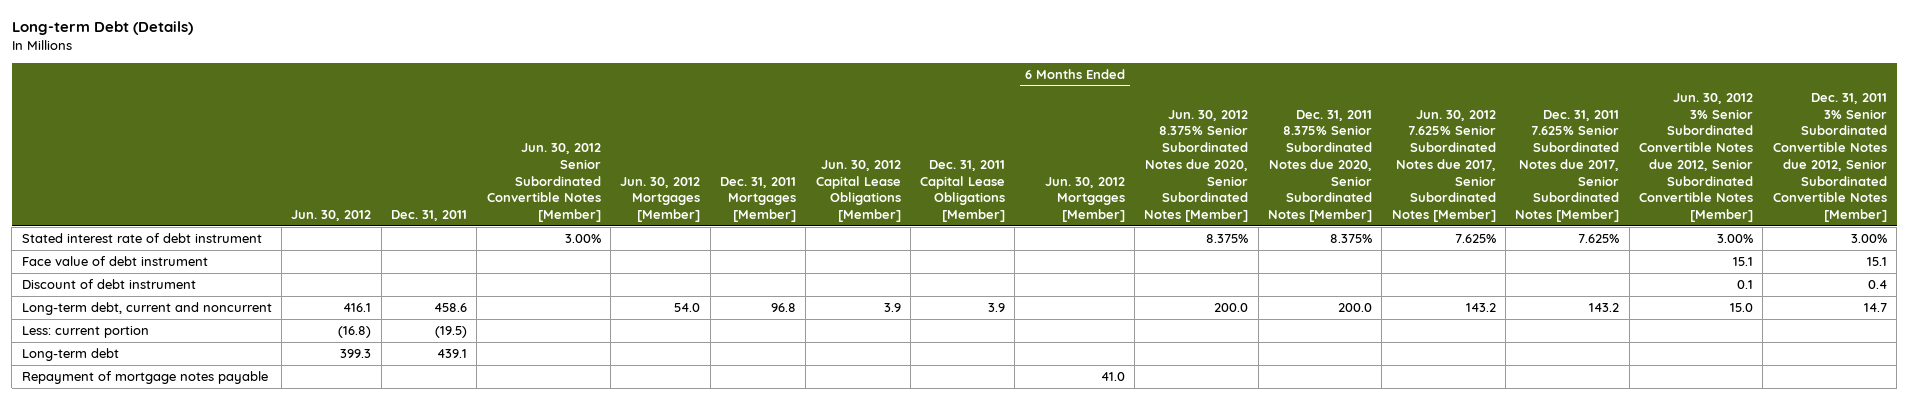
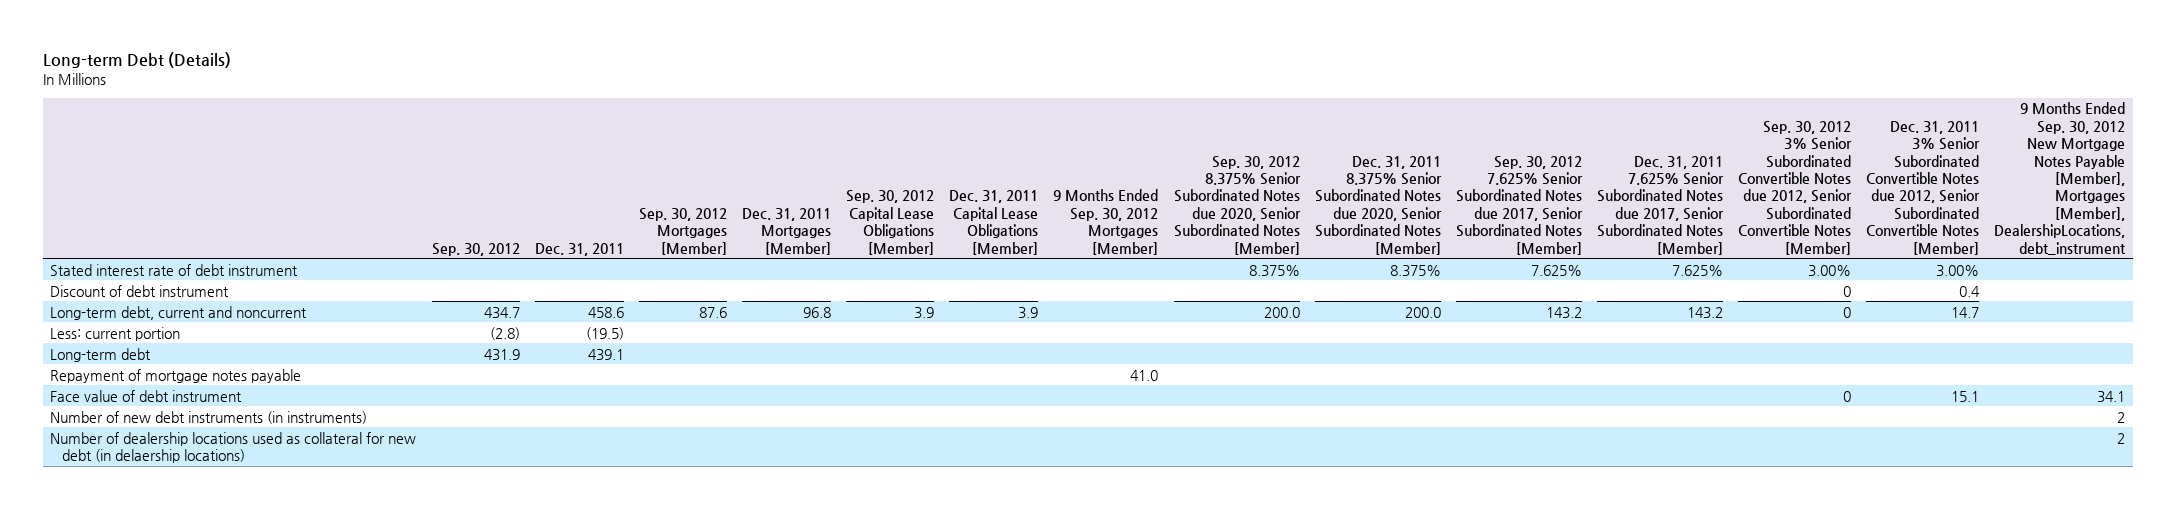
- | Jun. 30, 2012 | Dec. 31, 2011 | Jun. 30, 2012 Senior Subordinated Convertible Notes [Member] | Jun. 30, 2012 Mortgages [Member] | Dec. 31, 2011 Mortgages [Member] | Jun. 30, 2012 Capital Lease Obligations [Member] | Dec. 31, 2011 Capital Lease Obligations [Member] | 6 Months Ended Jun. 30, 2012 Mortgages [Member] | Jun. 30, 2012 8.375% Senior Subordinated Notes due 2020, Senior Subordinated Notes [Member] | Dec. 31, 2011 8.375% Senior Subordinated Notes due 2020, Senior Subordinated Notes [Member] | Jun. 30, 2012 7.625% Senior Subordinated Notes due 2017, Senior Subordinated Notes [Member] | Dec. 31, 2011 7.625% Senior Subordinated Notes due 2017, Senior Subordinated Notes [Member] | Jun. 30, 2012 3% Senior Subordinated Convertible Notes due 2012, Senior Subordinated Convertible Notes [Member] | Dec. 31, 2011 3% Senior Subordinated Convertible Notes due 2012, Senior Subordinated Convertible Notes [Member]
+ | Sep. 30, 2012 | Dec. 31, 2011 | Sep. 30, 2012 Mortgages [Member] | Dec. 31, 2011 Mortgages [Member] | Sep. 30, 2012 Capital Lease Obligations [Member] | Dec. 31, 2011 Capital Lease Obligations [Member] | 9 Months Ended Sep. 30, 2012 Mortgages [Member] | Sep. 30, 2012 8.375% Senior Subordinated Notes due 2020, Senior Subordinated Notes [Member] | Dec. 31, 2011 8.375% Senior Subordinated Notes due 2020, Senior Subordinated Notes [Member] | Sep. 30, 2012 7.625% Senior Subordinated Notes due 2017, Senior Subordinated Notes [Member] | Dec. 31, 2011 7.625% Senior Subordinated Notes due 2017, Senior Subordinated Notes [Member] | Sep. 30, 2012 3% Senior Subordinated Convertible Notes due 2012, Senior Subordinated Convertible Notes [Member] | Dec. 31, 2011 3% Senior Subordinated Convertible Notes due 2012, Senior Subordinated Convertible Notes [Member] | 9 Months Ended Sep. 30, 2012 New Mortgage Notes Payable [Member], Mortgages [Member], DealershipLocations, debt_instrument
moved down: Face value of debt instrument | | | | | | | | | | | | 0 | 15.1 | 34.1
+ Number of new debt instruments (in instruments) | | | | | | | | | | | | | | 2
+ Number of dealership locations used as collateral for new debt (in delaership locations) | | | | | | | | | | | | | | 2

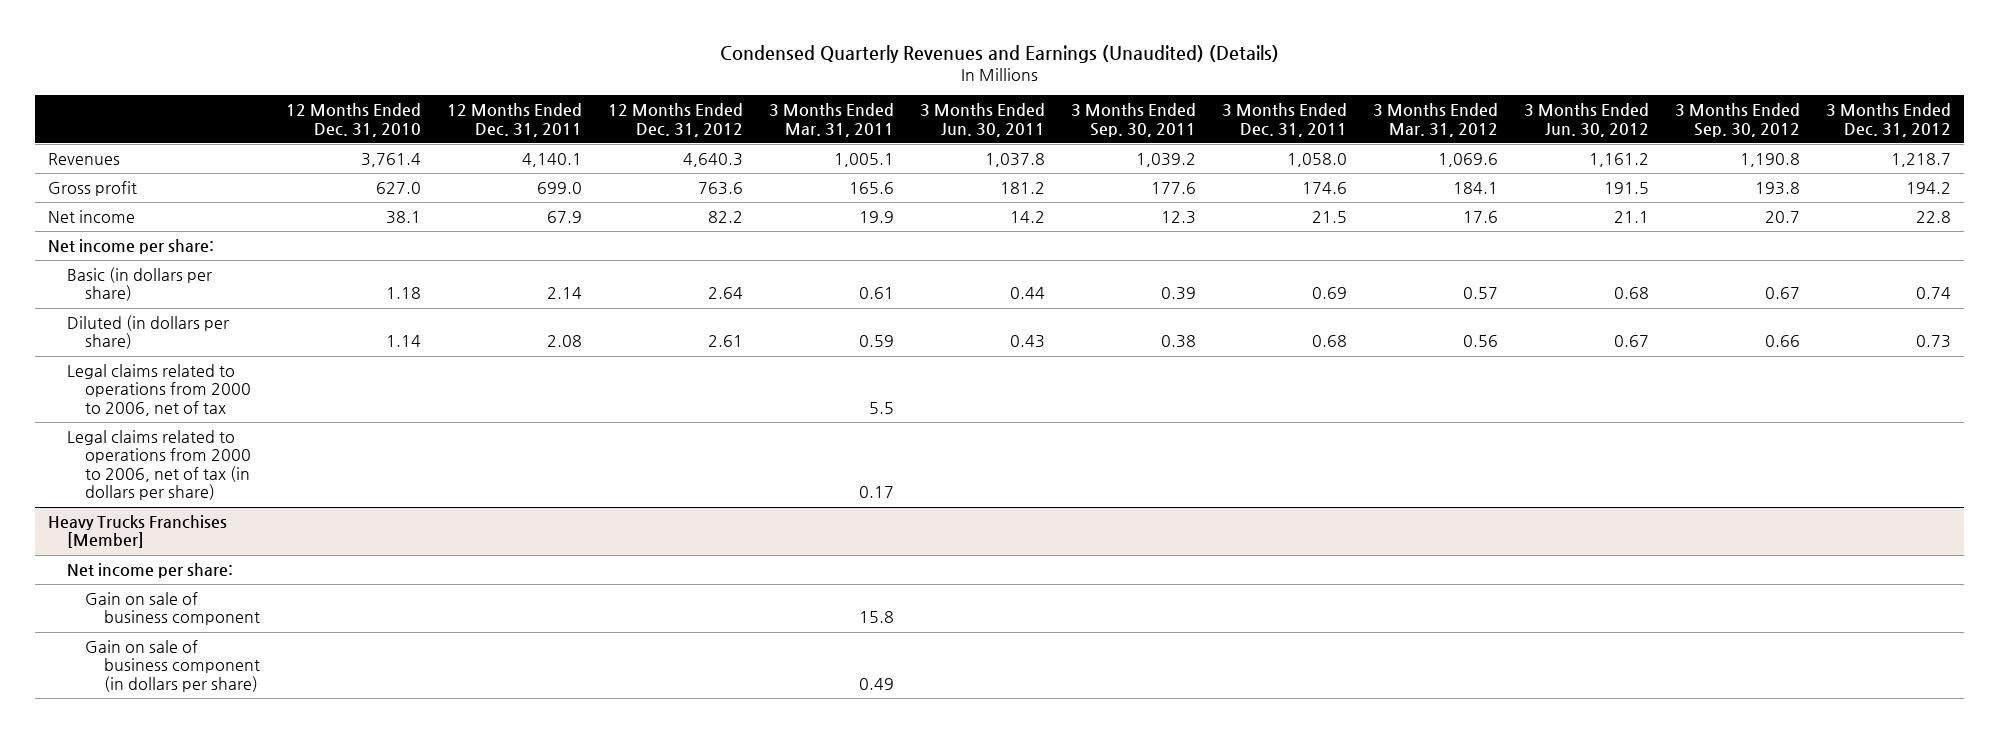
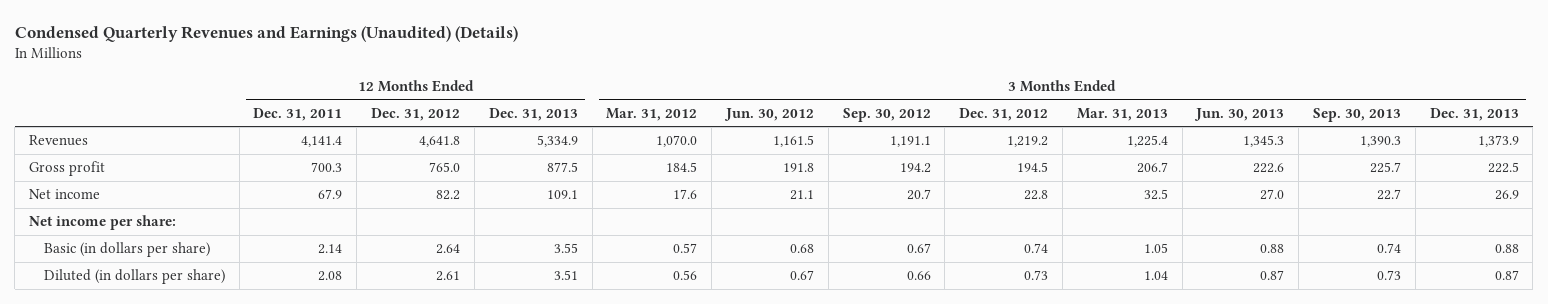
- | 12 Months Ended Dec. 31, 2010 | 12 Months Ended Dec. 31, 2011 | 12 Months Ended Dec. 31, 2012 | 3 Months Ended Mar. 31, 2011 | 3 Months Ended Jun. 30, 2011 | 3 Months Ended Sep. 30, 2011 | 3 Months Ended Dec. 31, 2011 | 3 Months Ended Mar. 31, 2012 | 3 Months Ended Jun. 30, 2012 | 3 Months Ended Sep. 30, 2012 | 3 Months Ended Dec. 31, 2012
+ | 12 Months Ended Dec. 31, 2011 | 12 Months Ended Dec. 31, 2012 | 12 Months Ended Dec. 31, 2013 | 3 Months Ended Mar. 31, 2012 | 3 Months Ended Jun. 30, 2012 | 3 Months Ended Sep. 30, 2012 | 3 Months Ended Dec. 31, 2012 | 3 Months Ended Mar. 31, 2013 | 3 Months Ended Jun. 30, 2013 | 3 Months Ended Sep. 30, 2013 | 3 Months Ended Dec. 31, 2013
- Revenues | 3,761.4 | 4,140.1 | 4,640.3 | 1,005.1 | 1,037.8 | 1,039.2 | 1,058.0 | 1,069.6 | 1,161.2 | 1,190.8 | 1,218.7
- Gross profit | 627.0 | 699.0 | 763.6 | 165.6 | 181.2 | 177.6 | 174.6 | 184.1 | 191.5 | 193.8 | 194.2
+ Revenues | 4,141.4 | 4,641.8 | 5,334.9 | 1,070.0 | 1,161.5 | 1,191.1 | 1,219.2 | 1,225.4 | 1,345.3 | 1,390.3 | 1,373.9
+ Gross profit | 700.3 | 765.0 | 877.5 | 184.5 | 191.8 | 194.2 | 194.5 | 206.7 | 222.6 | 225.7 | 222.5
- Legal claims related to operations from 2000 to 2006, net of tax | | | | 5.5 | | | | | | |
- Legal claims related to operations from 2000 to 2006, net of tax (in dollars per share) | | | | 0.17 | | | | | | |
- Heavy Trucks Franchises [Member]
- Net income per share:
- Gain on sale of business component | | | | 15.8 | | | | | | |
- Gain on sale of business component (in dollars per share) | | | | 0.49 | | | | | | |

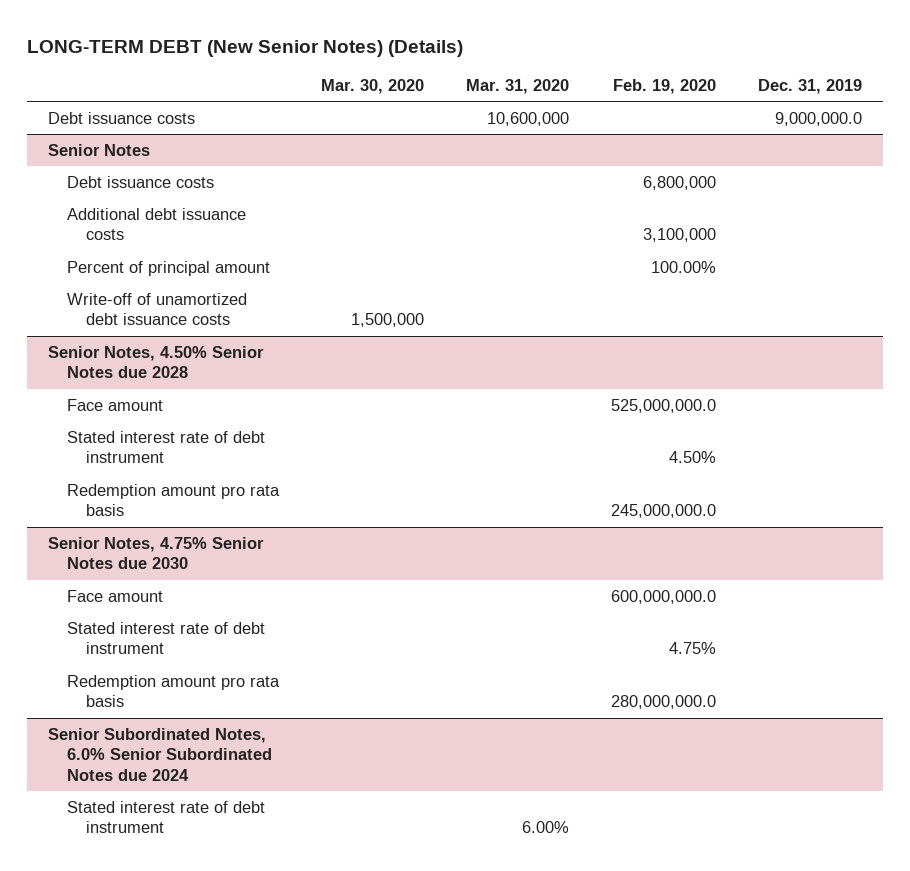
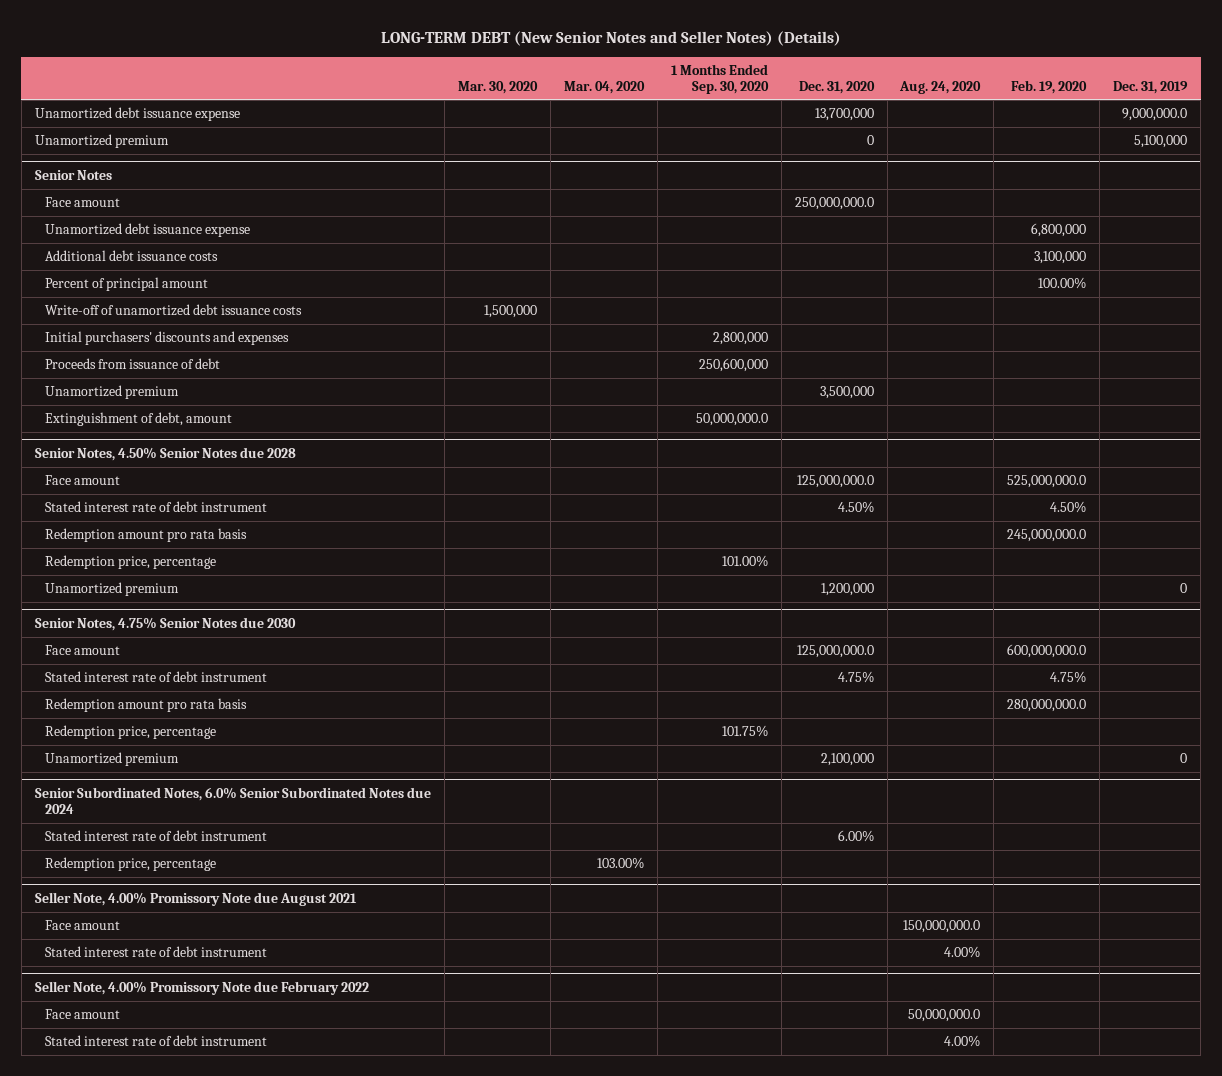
- LONG-TERM DEBT (New Senior Notes) (Details)
+ LONG-TERM DEBT (New Senior Notes and Seller Notes) (Details)
- | Mar. 30, 2020 | Mar. 31, 2020 | Feb. 19, 2020 | Dec. 31, 2019
+ | Mar. 30, 2020 | Mar. 04, 2020 | 1 Months Ended Sep. 30, 2020 | Dec. 31, 2020 | Aug. 24, 2020 | Feb. 19, 2020 | Dec. 31, 2019
- Debt issuance costs | | 10,600,000 | | 9,000,000.0
+ Unamortized debt issuance expense | | | | 13,700,000 | | | 9,000,000.0
+ Unamortized premium | | | | 0 | | | 5,100,000
@ Senior Notes
- Debt issuance costs | | | 6,800,000 |
+ Face amount | | | | 250,000,000.0 | | |
+ Unamortized debt issuance expense | | | | | | 6,800,000 |
+ Initial purchasers' discounts and expenses | | | 2,800,000 | | | |
+ Proceeds from issuance of debt | | | 250,600,000 | | | |
+ Unamortized premium | | | | 3,500,000 | | |
+ Extinguishment of debt, amount | | | 50,000,000.0 | | | |
@ Senior Notes, 4.50% Senior Notes due 2028
+ Redemption price, percentage | | | 101.00% | | | |
+ Unamortized premium | | | | 1,200,000 | | | 0
@ Senior Notes, 4.75% Senior Notes due 2030
+ Redemption price, percentage | | | 101.75% | | | |
+ Unamortized premium | | | | 2,100,000 | | | 0
@ Senior Subordinated Notes, 6.0% Senior Subordinated Notes due 2024
+ Redemption price, percentage | | 103.00% | | | | |
+ Seller Note, 4.00% Promissory Note due August 2021
+ Face amount | | | | | 150,000,000.0 | |
+ Stated interest rate of debt instrument | | | | | 4.00% | |
+ Seller Note, 4.00% Promissory Note due February 2022
+ Face amount | | | | | 50,000,000.0 | |
+ Stated interest rate of debt instrument | | | | | 4.00% | |

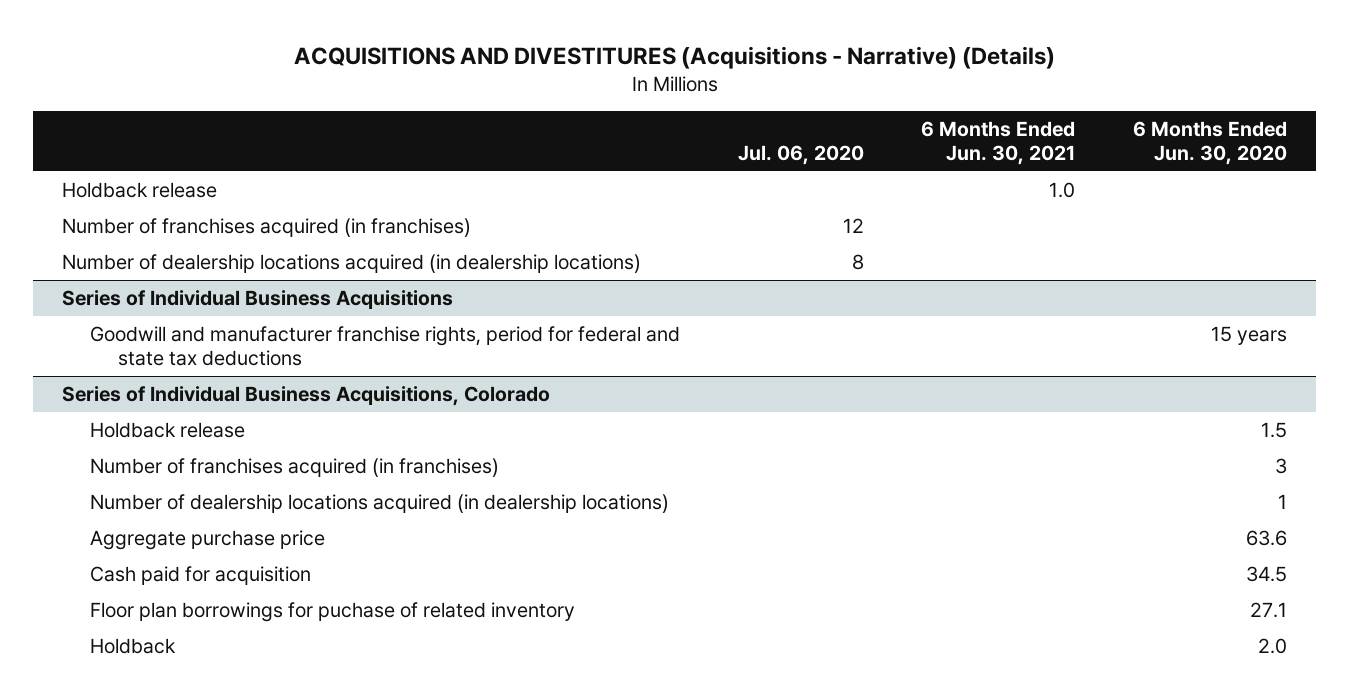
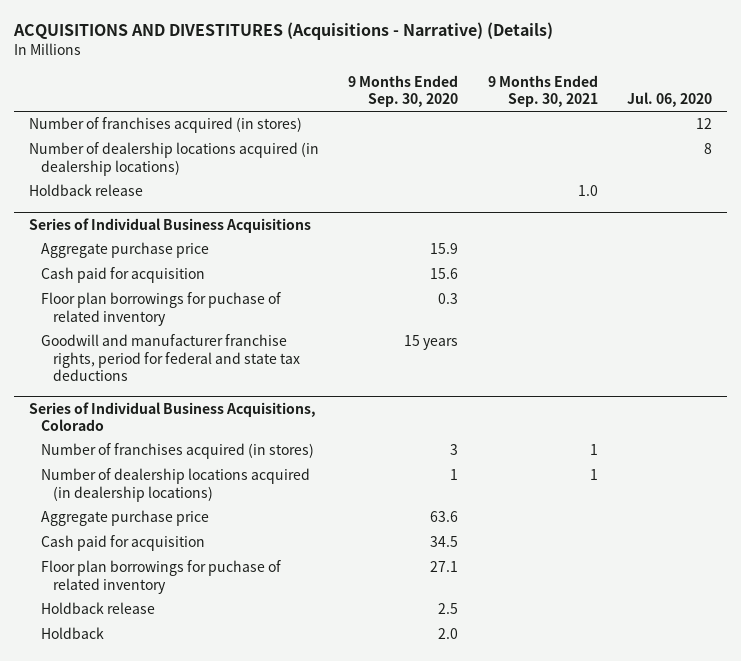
- | Jul. 06, 2020 | 6 Months Ended Jun. 30, 2021 | 6 Months Ended Jun. 30, 2020
+ | 9 Months Ended Sep. 30, 2020 | 9 Months Ended Sep. 30, 2021 | Jul. 06, 2020
- Number of franchises acquired (in franchises) | 12 | |
+ Number of franchises acquired (in stores) | | | 12
moved down: Holdback release | | 1.0 |
@ Series of Individual Business Acquisitions
+ Aggregate purchase price | 15.9 | |
+ Cash paid for acquisition | 15.6 | |
+ Floor plan borrowings for puchase of related inventory | 0.3 | |
@ Series of Individual Business Acquisitions, Colorado
- Number of franchises acquired (in franchises) | | | 3
+ Number of franchises acquired (in stores) | 3 | 1 |
moved down: Holdback release | 2.5 | |

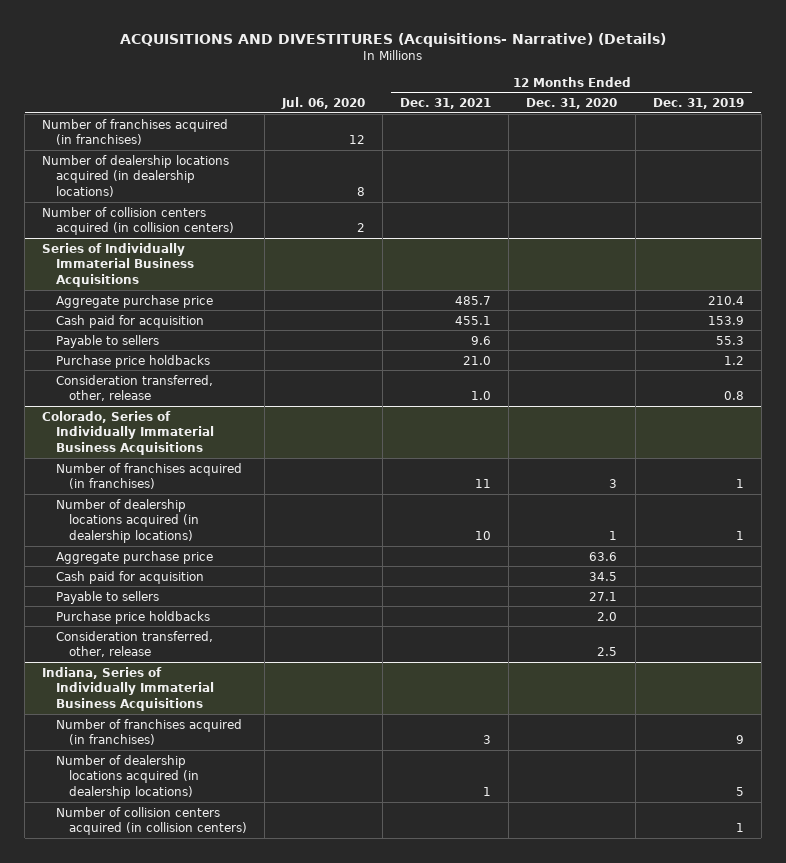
- ACQUISITIONS AND DIVESTITURES (Acquisitions - Narrative) (Details)
+ ACQUISITIONS AND DIVESTITURES (Acquisitions- Narrative) (Details)
- | 9 Months Ended Sep. 30, 2020 | 9 Months Ended Sep. 30, 2021 | Jul. 06, 2020
+ | Jul. 06, 2020 | 12 Months Ended Dec. 31, 2021 | 12 Months Ended Dec. 31, 2020 | 12 Months Ended Dec. 31, 2019
- Number of franchises acquired (in stores) | | | 12
+ Number of franchises acquired (in franchises) | 12 | | |
- Holdback release | | 1.0 |
- Series of Individual Business Acquisitions
+ Number of collision centers acquired (in collision centers) | 2 | | |
+ Series of Individually Immaterial Business Acquisitions
- Floor plan borrowings for puchase of related inventory | 0.3 | |
- Goodwill and manufacturer franchise rights, period for federal and state tax deductions | 15 years | |
- Series of Individual Business Acquisitions, Colorado
- Number of franchises acquired (in stores) | 3 | 1 |
+ Payable to sellers | | 9.6 | | 55.3
+ Purchase price holdbacks | | 21.0 | | 1.2
+ Consideration transferred, other, release | | 1.0 | | 0.8
+ Colorado, Series of Individually Immaterial Business Acquisitions
+ Number of franchises acquired (in franchises) | | 11 | 3 | 1
- Floor plan borrowings for puchase of related inventory | 27.1 | |
- Holdback release | 2.5 | |
- Holdback | 2.0 | |
+ Payable to sellers | | | 27.1 |
+ Purchase price holdbacks | | | 2.0 |
+ Consideration transferred, other, release | | | 2.5 |
+ Indiana, Series of Individually Immaterial Business Acquisitions
+ Number of franchises acquired (in franchises) | | 3 | | 9
+ Number of dealership locations acquired (in dealership locations) | | 1 | | 5
+ Number of collision centers acquired (in collision centers) | | | | 1

